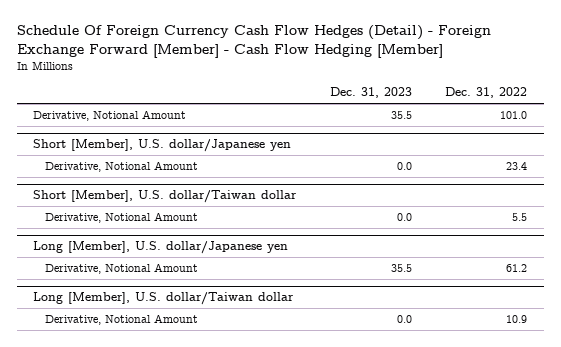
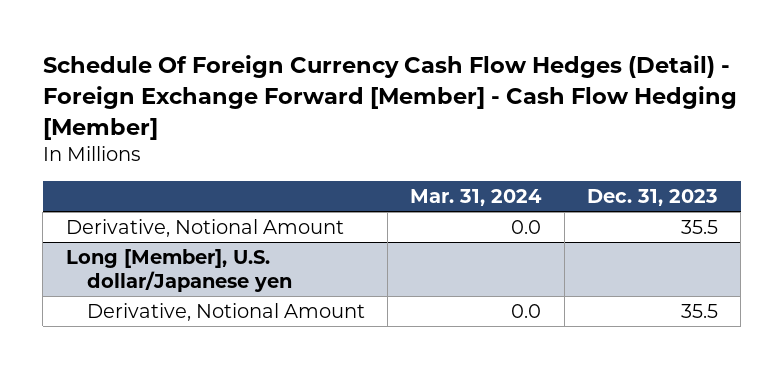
- | Dec. 31, 2023 | Dec. 31, 2022
+ | Mar. 31, 2024 | Dec. 31, 2023
- Short [Member], U.S. dollar/Japanese yen
- Derivative, Notional Amount | 0.0 | 23.4
- Short [Member], U.S. dollar/Taiwan dollar
- Derivative, Notional Amount | 0.0 | 5.5
- Long [Member], U.S. dollar/Taiwan dollar
- Derivative, Notional Amount | 0.0 | 10.9

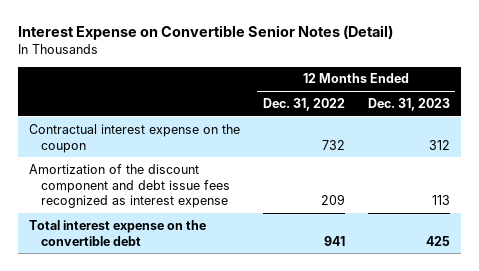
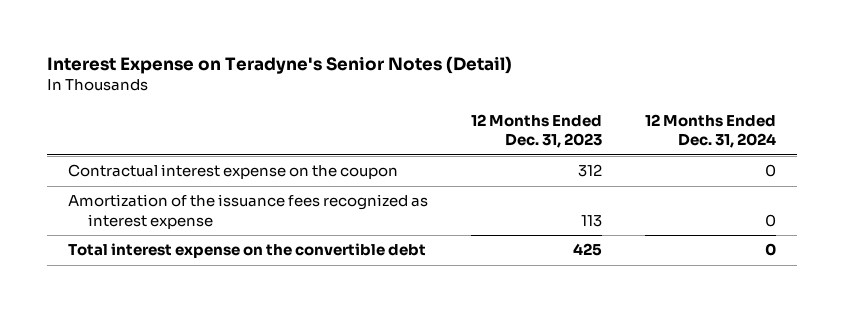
- Interest Expense on Convertible Senior Notes (Detail)
+ Interest Expense on Teradyne's Senior Notes (Detail)
- | 12 Months Ended Dec. 31, 2022 | 12 Months Ended Dec. 31, 2023
+ | 12 Months Ended Dec. 31, 2023 | 12 Months Ended Dec. 31, 2024
- Amortization of the discount component and debt issue fees recognized as interest expense | 209 | 113
+ Amortization of the issuance fees recognized as interest expense | 113 | 0

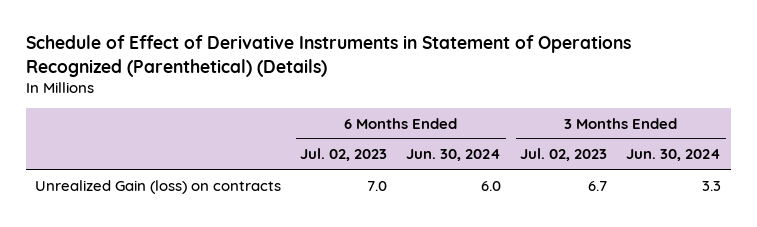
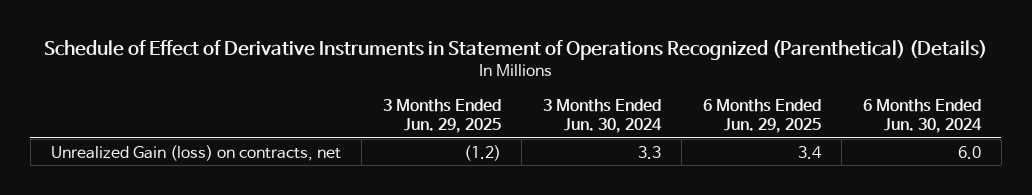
- | 6 Months Ended Jul. 02, 2023 | 6 Months Ended Jun. 30, 2024 | 3 Months Ended Jul. 02, 2023 | 3 Months Ended Jun. 30, 2024
+ | 3 Months Ended Jun. 29, 2025 | 3 Months Ended Jun. 30, 2024 | 6 Months Ended Jun. 29, 2025 | 6 Months Ended Jun. 30, 2024
- Unrealized Gain (loss) on contracts | 7.0 | 6.0 | 6.7 | 3.3
+ Unrealized Gain (loss) on contracts, net | (1.2) | 3.3 | 3.4 | 6.0

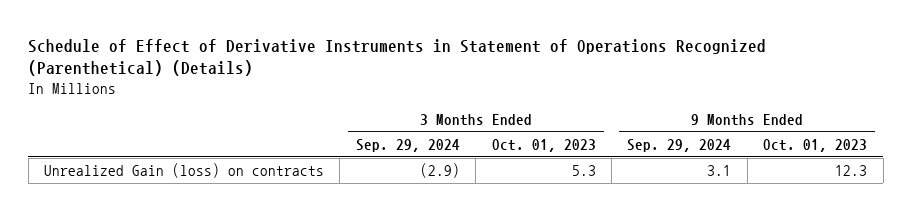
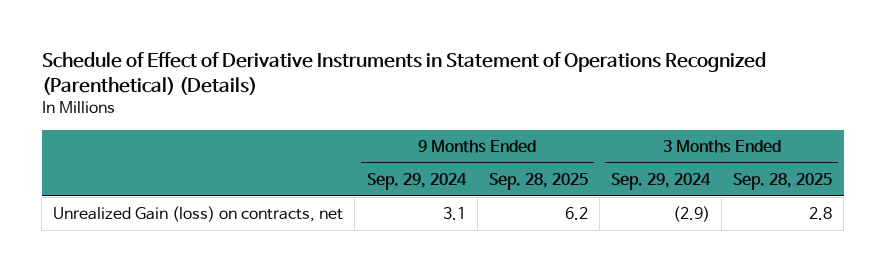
- | 3 Months Ended Sep. 29, 2024 | 3 Months Ended Oct. 01, 2023 | 9 Months Ended Sep. 29, 2024 | 9 Months Ended Oct. 01, 2023
+ | 9 Months Ended Sep. 29, 2024 | 9 Months Ended Sep. 28, 2025 | 3 Months Ended Sep. 29, 2024 | 3 Months Ended Sep. 28, 2025
- Unrealized Gain (loss) on contracts | (2.9) | 5.3 | 3.1 | 12.3
+ Unrealized Gain (loss) on contracts, net | 3.1 | 6.2 | (2.9) | 2.8

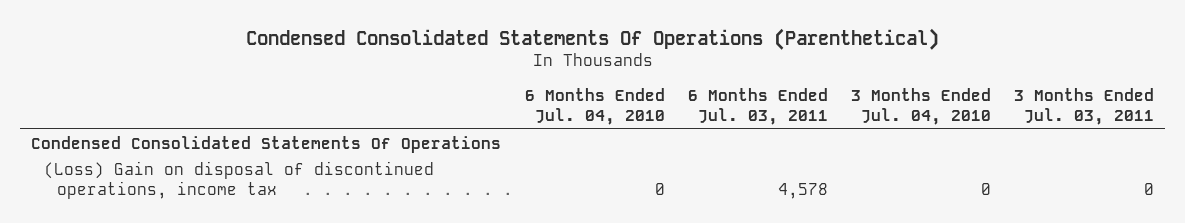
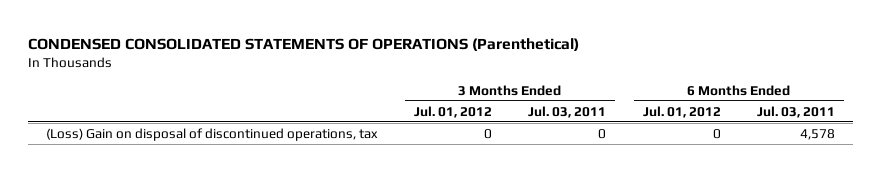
- Condensed Consolidated Statements Of Operations (Parenthetical)
+ CONDENSED CONSOLIDATED STATEMENTS OF OPERATIONS (Parenthetical)
- | 6 Months Ended Jul. 04, 2010 | 6 Months Ended Jul. 03, 2011 | 3 Months Ended Jul. 04, 2010 | 3 Months Ended Jul. 03, 2011
+ | 3 Months Ended Jul. 01, 2012 | 3 Months Ended Jul. 03, 2011 | 6 Months Ended Jul. 01, 2012 | 6 Months Ended Jul. 03, 2011
- Condensed Consolidated Statements Of Operations
- (Loss) Gain on disposal of discontinued operations, income tax | 0 | 4,578 | 0 | 0
+ (Loss) Gain on disposal of discontinued operations, tax | 0 | 0 | 0 | 4,578

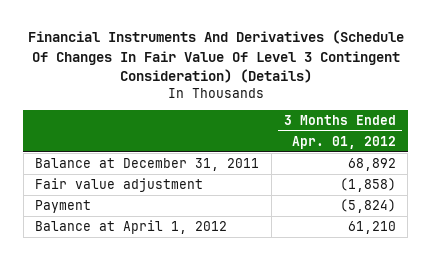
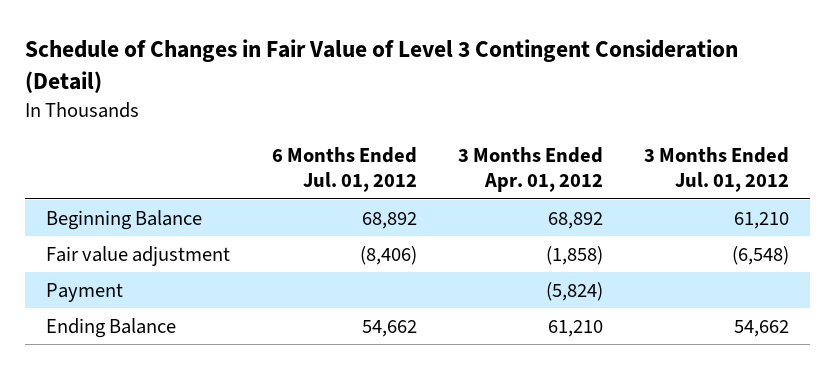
- Financial Instruments And Derivatives (Schedule Of Changes In Fair Value Of Level 3 Contingent Consideration) (Details)
+ Schedule of Changes in Fair Value of Level 3 Contingent Consideration (Detail)
- | 3 Months Ended Apr. 01, 2012
+ | 6 Months Ended Jul. 01, 2012 | 3 Months Ended Apr. 01, 2012 | 3 Months Ended Jul. 01, 2012
- Balance at December 31, 2011 | 68,892
+ Beginning Balance | 68,892 | 68,892 | 61,210
- Balance at April 1, 2012 | 61,210
+ Ending Balance | 54,662 | 61,210 | 54,662

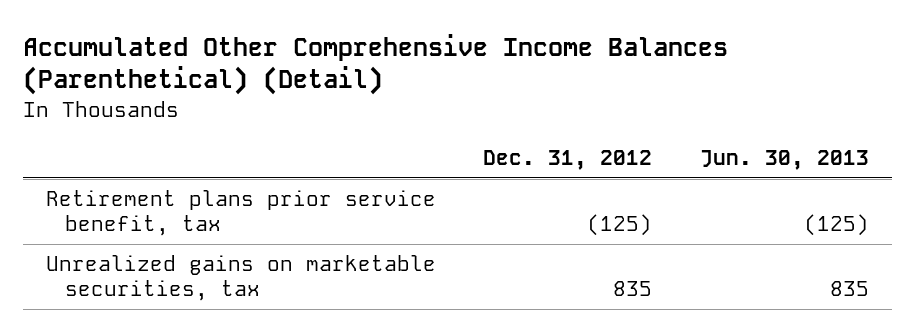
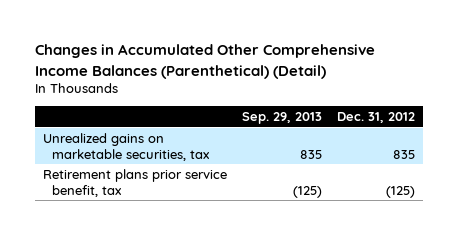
- Accumulated Other Comprehensive Income Balances (Parenthetical) (Detail)
+ Changes in Accumulated Other Comprehensive Income Balances (Parenthetical) (Detail)
- | Dec. 31, 2012 | Jun. 30, 2013
+ | Sep. 29, 2013 | Dec. 31, 2012
moved down: Retirement plans prior service benefit, tax | (125) | (125)

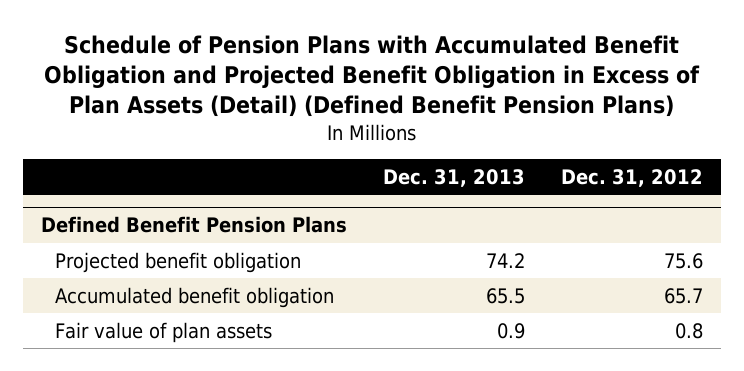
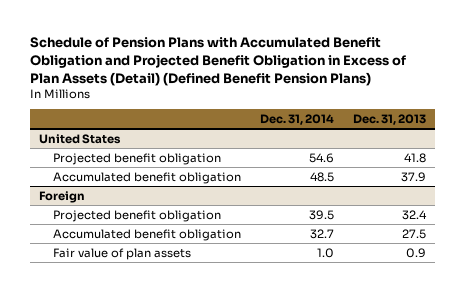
- | Dec. 31, 2013 | Dec. 31, 2012
+ | Dec. 31, 2014 | Dec. 31, 2013
- Defined Benefit Pension Plans
- Projected benefit obligation | 74.2 | 75.6
- Accumulated benefit obligation | 65.5 | 65.7
+ United States
+ Projected benefit obligation | 54.6 | 41.8
+ Accumulated benefit obligation | 48.5 | 37.9
+ Foreign
+ Projected benefit obligation | 39.5 | 32.4
+ Accumulated benefit obligation | 32.7 | 27.5

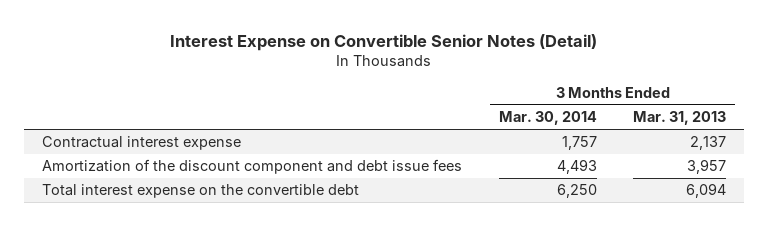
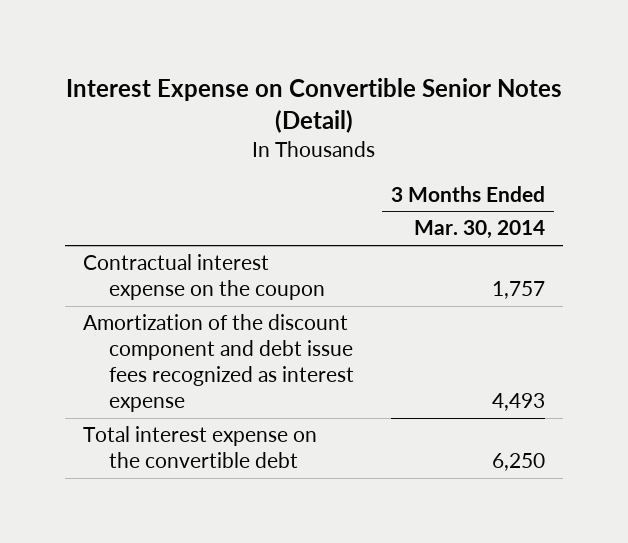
- | 3 Months Ended Mar. 30, 2014 | 3 Months Ended Mar. 31, 2013
+ | 3 Months Ended Mar. 30, 2014
- Contractual interest expense | 1,757 | 2,137
- Amortization of the discount component and debt issue fees | 4,493 | 3,957
+ Contractual interest expense on the coupon | 1,757
+ Amortization of the discount component and debt issue fees recognized as interest expense | 4,493

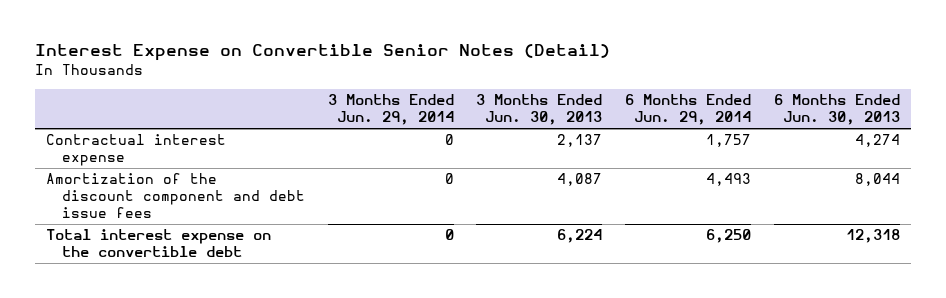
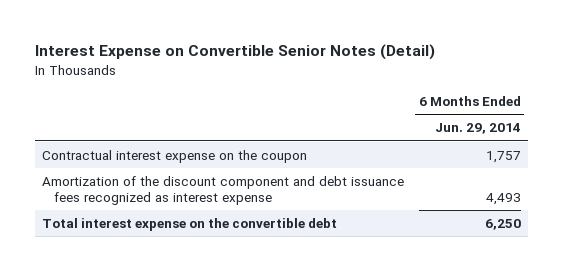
- | 3 Months Ended Jun. 29, 2014 | 3 Months Ended Jun. 30, 2013 | 6 Months Ended Jun. 29, 2014 | 6 Months Ended Jun. 30, 2013
+ | 6 Months Ended Jun. 29, 2014
- Contractual interest expense | 0 | 2,137 | 1,757 | 4,274
- Amortization of the discount component and debt issue fees | 0 | 4,087 | 4,493 | 8,044
+ Contractual interest expense on the coupon | 1,757
+ Amortization of the discount component and debt issuance fees recognized as interest expense | 4,493

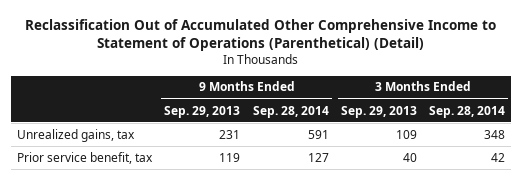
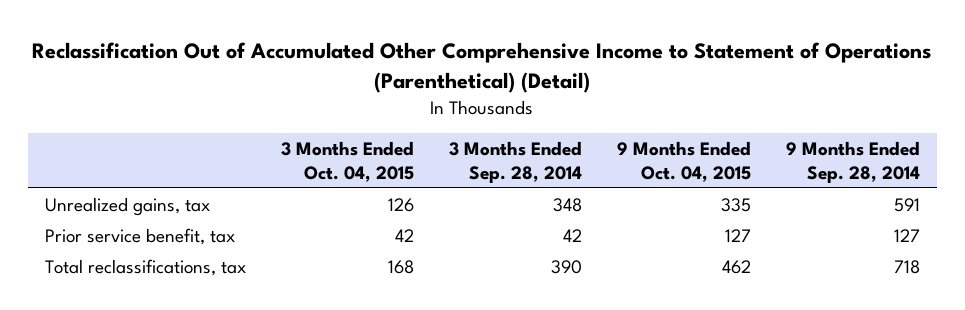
- | 9 Months Ended Sep. 29, 2013 | 9 Months Ended Sep. 28, 2014 | 3 Months Ended Sep. 29, 2013 | 3 Months Ended Sep. 28, 2014
+ | 3 Months Ended Oct. 04, 2015 | 3 Months Ended Sep. 28, 2014 | 9 Months Ended Oct. 04, 2015 | 9 Months Ended Sep. 28, 2014
+ Total reclassifications, tax | 168 | 390 | 462 | 718

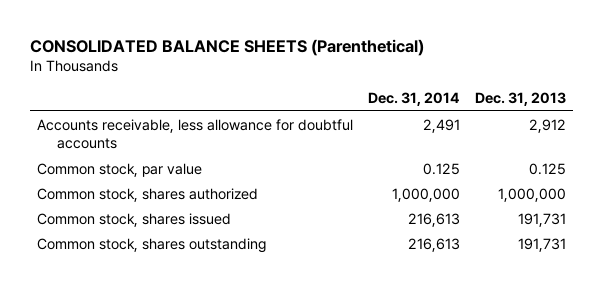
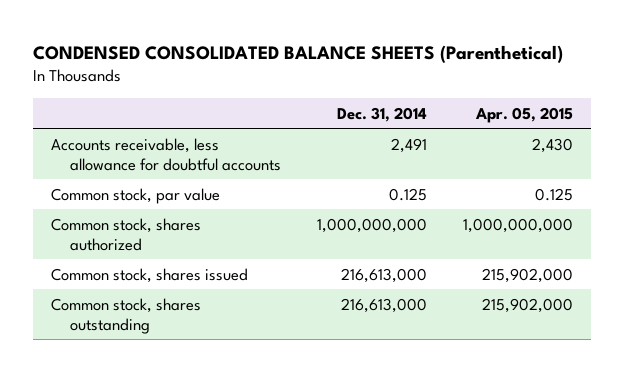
- CONSOLIDATED BALANCE SHEETS (Parenthetical)
+ CONDENSED CONSOLIDATED BALANCE SHEETS (Parenthetical)
- | Dec. 31, 2014 | Dec. 31, 2013
+ | Dec. 31, 2014 | Apr. 05, 2015
- Common stock, shares authorized | 1,000,000 | 1,000,000
- Common stock, shares issued | 216,613 | 191,731
- Common stock, shares outstanding | 216,613 | 191,731
+ Common stock, shares authorized | 1,000,000,000 | 1,000,000,000
+ Common stock, shares issued | 216,613,000 | 215,902,000
+ Common stock, shares outstanding | 216,613,000 | 215,902,000

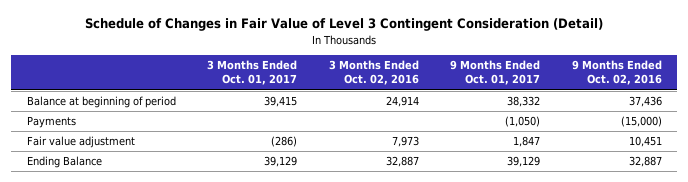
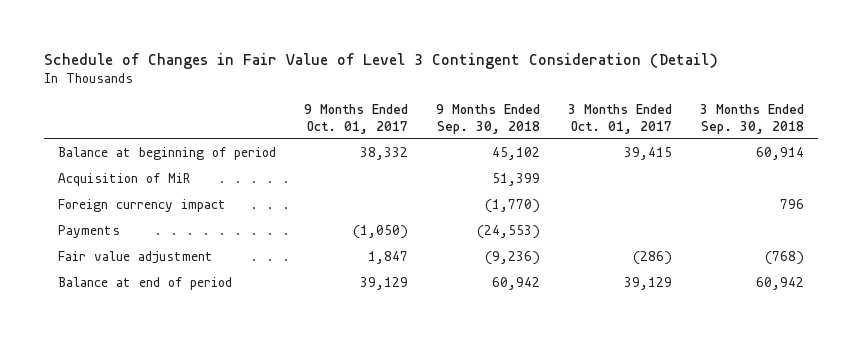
- | 3 Months Ended Oct. 01, 2017 | 3 Months Ended Oct. 02, 2016 | 9 Months Ended Oct. 01, 2017 | 9 Months Ended Oct. 02, 2016
+ | 9 Months Ended Oct. 01, 2017 | 9 Months Ended Sep. 30, 2018 | 3 Months Ended Oct. 01, 2017 | 3 Months Ended Sep. 30, 2018
+ Acquisition of MiR | | 51,399 | |
+ Foreign currency impact | | (1,770) | | 796
- Ending Balance | 39,129 | 32,887 | 39,129 | 32,887
+ Balance at end of period | 39,129 | 60,942 | 39,129 | 60,942

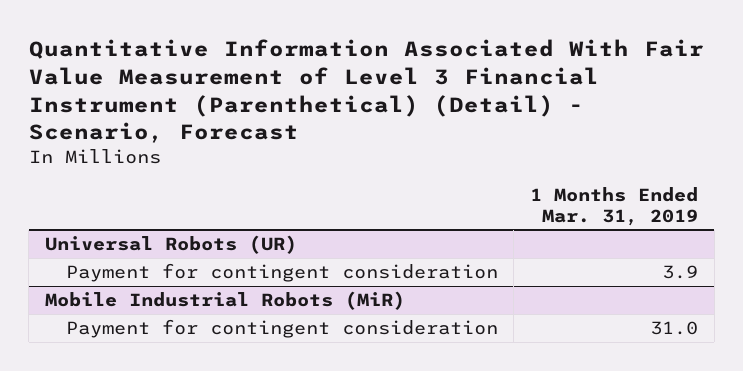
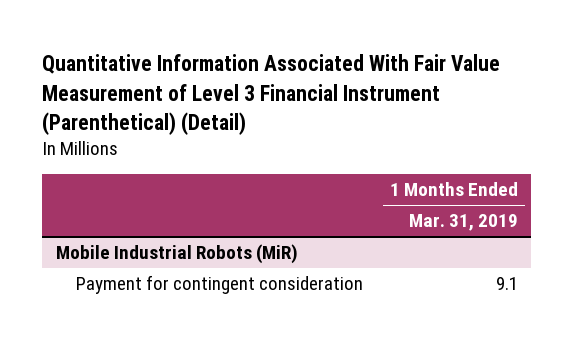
- Quantitative Information Associated With Fair Value Measurement of Level 3 Financial Instrument (Parenthetical) (Detail) - Scenario, Forecast
+ Quantitative Information Associated With Fair Value Measurement of Level 3 Financial Instrument (Parenthetical) (Detail)
- Universal Robots (UR)
- Payment for contingent consideration | 3.9
@ Mobile Industrial Robots (MiR)
- Payment for contingent consideration | 31.0
+ Payment for contingent consideration | 9.1

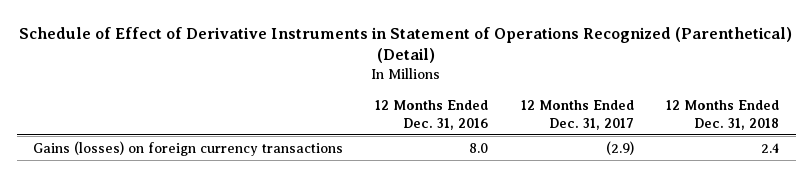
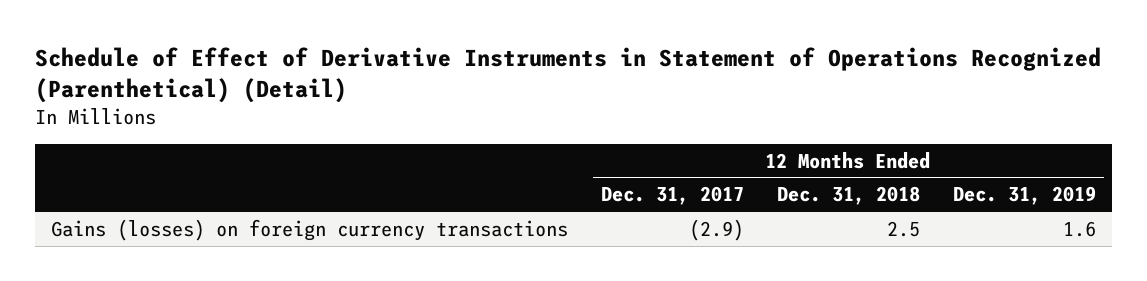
- | 12 Months Ended Dec. 31, 2016 | 12 Months Ended Dec. 31, 2017 | 12 Months Ended Dec. 31, 2018
+ | 12 Months Ended Dec. 31, 2017 | 12 Months Ended Dec. 31, 2018 | 12 Months Ended Dec. 31, 2019
- Gains (losses) on foreign currency transactions | 8.0 | (2.9) | 2.4
+ Gains (losses) on foreign currency transactions | (2.9) | 2.5 | 1.6

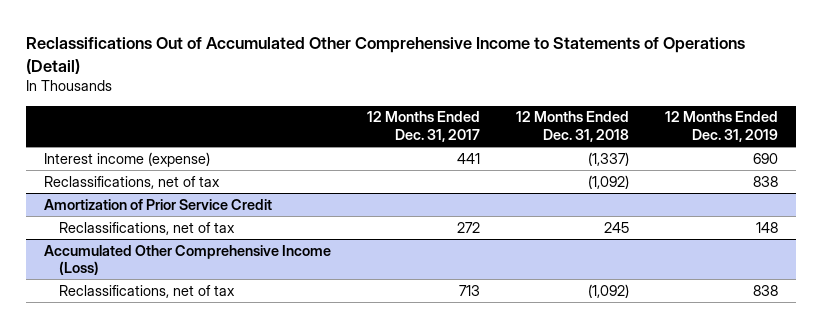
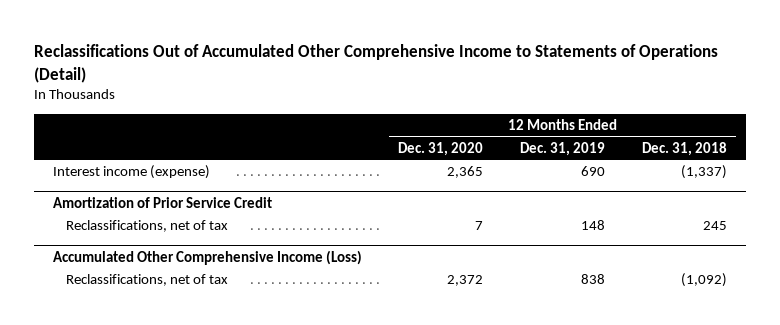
- | 12 Months Ended Dec. 31, 2017 | 12 Months Ended Dec. 31, 2018 | 12 Months Ended Dec. 31, 2019
+ | 12 Months Ended Dec. 31, 2020 | 12 Months Ended Dec. 31, 2019 | 12 Months Ended Dec. 31, 2018
- Reclassifications, net of tax | | (1,092) | 838

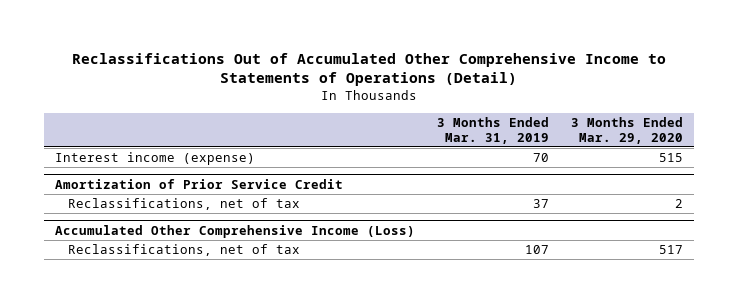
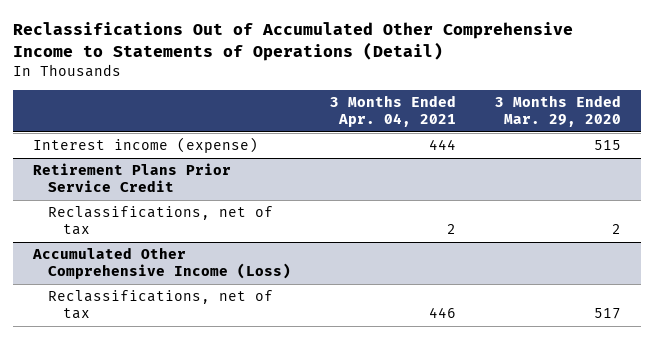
- | 3 Months Ended Mar. 31, 2019 | 3 Months Ended Mar. 29, 2020
+ | 3 Months Ended Apr. 04, 2021 | 3 Months Ended Mar. 29, 2020
- Amortization of Prior Service Credit
+ Retirement Plans Prior Service Credit

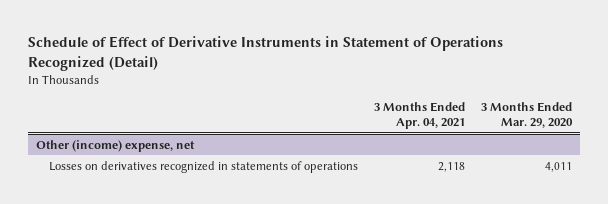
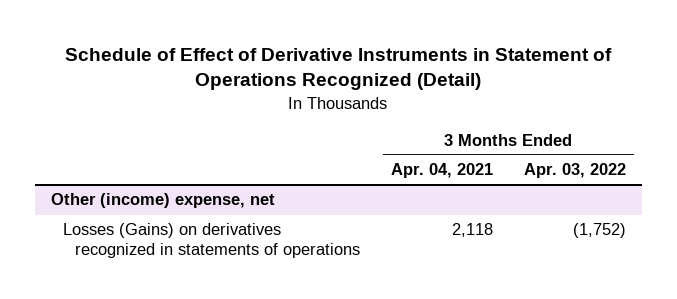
- | 3 Months Ended Apr. 04, 2021 | 3 Months Ended Mar. 29, 2020
+ | 3 Months Ended Apr. 04, 2021 | 3 Months Ended Apr. 03, 2022
@ Other (income) expense, net
- Losses on derivatives recognized in statements of operations | 2,118 | 4,011
+ Losses (Gains) on derivatives recognized in statements of operations | 2,118 | (1,752)

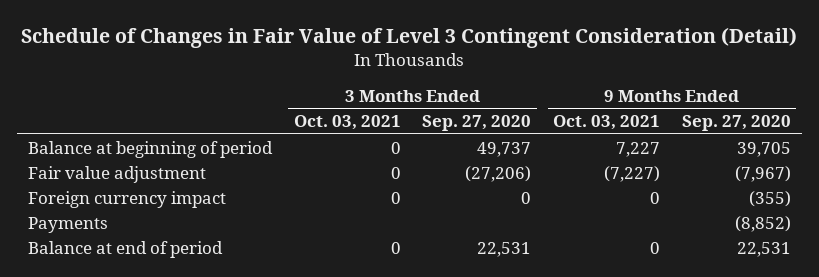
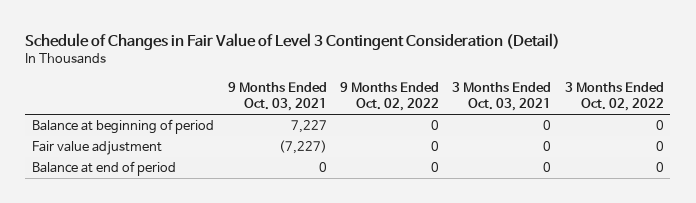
- | 3 Months Ended Oct. 03, 2021 | 3 Months Ended Sep. 27, 2020 | 9 Months Ended Oct. 03, 2021 | 9 Months Ended Sep. 27, 2020
+ | 9 Months Ended Oct. 03, 2021 | 9 Months Ended Oct. 02, 2022 | 3 Months Ended Oct. 03, 2021 | 3 Months Ended Oct. 02, 2022
- Foreign currency impact | 0 | 0 | 0 | (355)
- Payments | | | | (8,852)

